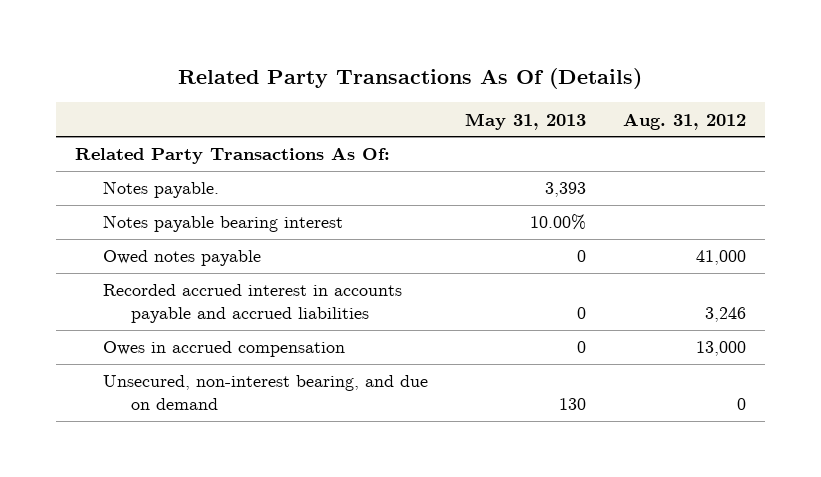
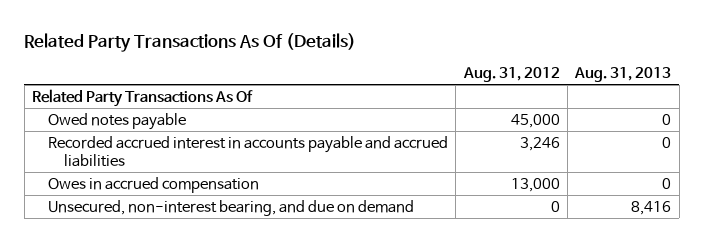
- | May 31, 2013 | Aug. 31, 2012
+ | Aug. 31, 2012 | Aug. 31, 2013
- Related Party Transactions As Of:
- Notes payable. | 3,393 |
- Notes payable bearing interest | 10.00% |
- Owed notes payable | 0 | 41,000
+ Related Party Transactions As Of
+ Owed notes payable | 45,000 | 0

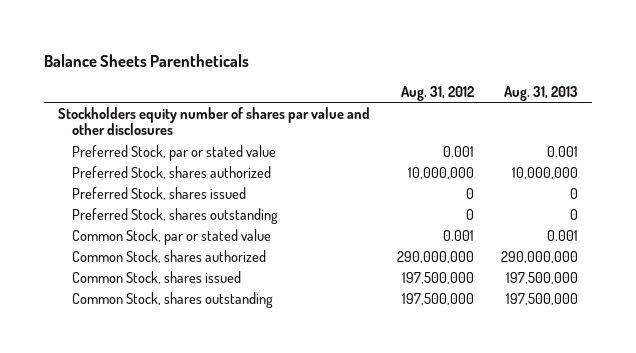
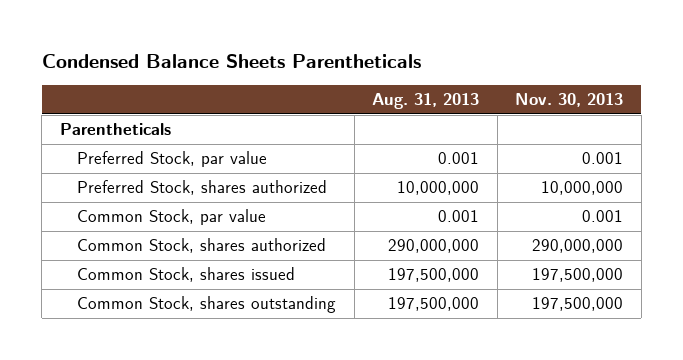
- Balance Sheets Parentheticals
+ Condensed Balance Sheets Parentheticals
- | Aug. 31, 2012 | Aug. 31, 2013
+ | Aug. 31, 2013 | Nov. 30, 2013
- Stockholders equity number of shares par value and other disclosures
- Preferred Stock, par or stated value | 0.001 | 0.001
+ Parentheticals
+ Preferred Stock, par value | 0.001 | 0.001
- Preferred Stock, shares issued | 0 | 0
- Preferred Stock, shares outstanding | 0 | 0
- Common Stock, par or stated value | 0.001 | 0.001
+ Common Stock, par value | 0.001 | 0.001

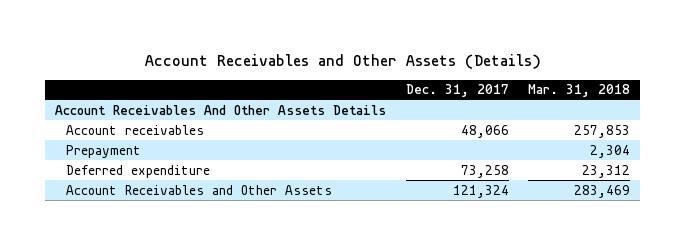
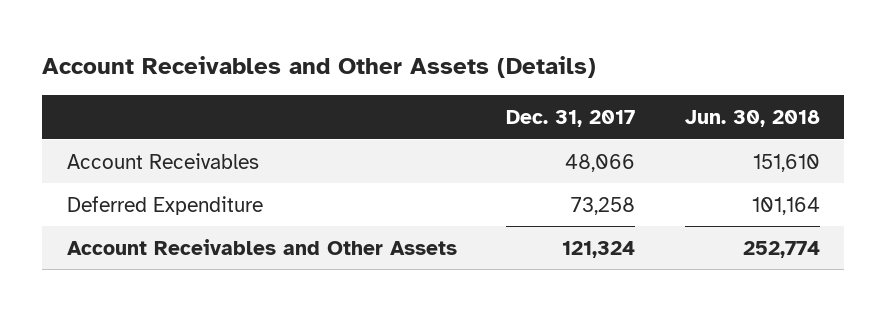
- | Dec. 31, 2017 | Mar. 31, 2018
+ | Dec. 31, 2017 | Jun. 30, 2018
- Account Receivables And Other Assets Details
- Account receivables | 48,066 | 257,853
- Prepayment | | 2,304
- Deferred expenditure | 73,258 | 23,312
+ Account Receivables | 48,066 | 151,610
+ Deferred Expenditure | 73,258 | 101,164

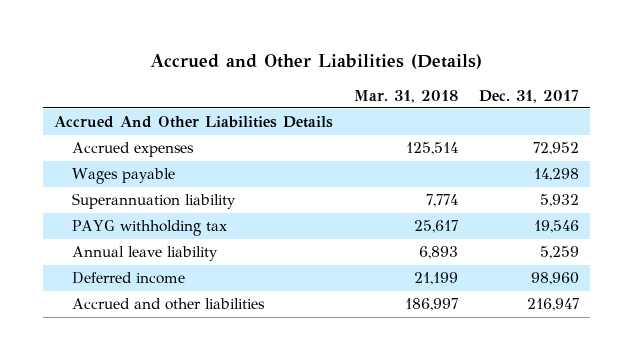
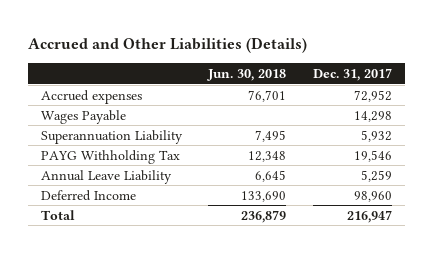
- | Mar. 31, 2018 | Dec. 31, 2017
+ | Jun. 30, 2018 | Dec. 31, 2017
- Accrued And Other Liabilities Details
- Wages payable | | 14,298
- Superannuation liability | 7,774 | 5,932
- PAYG withholding tax | 25,617 | 19,546
- Annual leave liability | 6,893 | 5,259
- Deferred income | 21,199 | 98,960
- Accrued and other liabilities | 186,997 | 216,947
+ Wages Payable | | 14,298
+ Superannuation Liability | 7,495 | 5,932
+ PAYG Withholding Tax | 12,348 | 19,546
+ Annual Leave Liability | 6,645 | 5,259
+ Deferred Income | 133,690 | 98,960
+ Total | 236,879 | 216,947

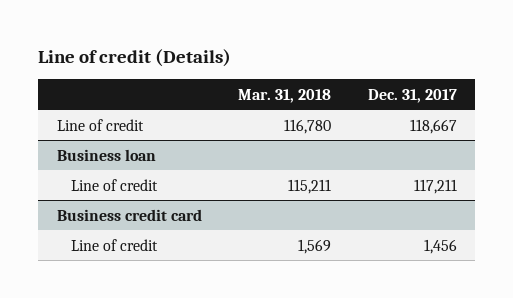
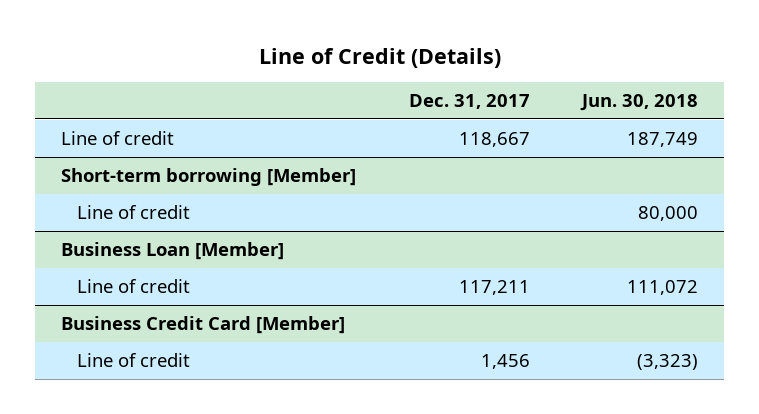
- Line of credit (Details)
+ Line of Credit (Details)
- | Mar. 31, 2018 | Dec. 31, 2017
+ | Dec. 31, 2017 | Jun. 30, 2018
- Business loan
+ Short-term borrowing [Member]
+ Line of credit | | 80,000
+ Business Loan [Member]
- Business credit card
+ Business Credit Card [Member]

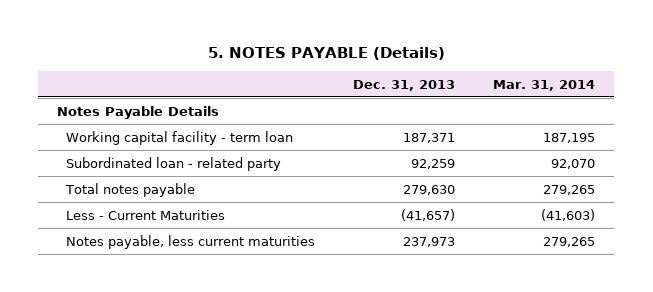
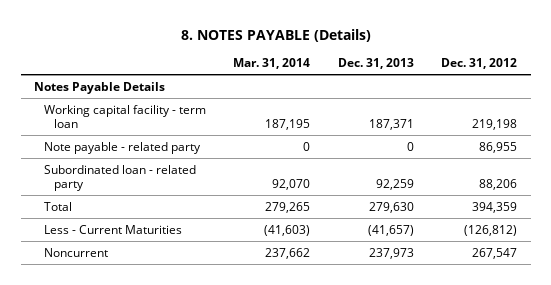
- 5. NOTES PAYABLE (Details)
+ 8. NOTES PAYABLE (Details)
- | Dec. 31, 2013 | Mar. 31, 2014
+ | Mar. 31, 2014 | Dec. 31, 2013 | Dec. 31, 2012
+ Note payable - related party | 0 | 0 | 86,955
- Total notes payable | 279,630 | 279,265
+ Total | 279,265 | 279,630 | 394,359
- Notes payable, less current maturities | 237,973 | 279,265
+ Noncurrent | 237,662 | 237,973 | 267,547

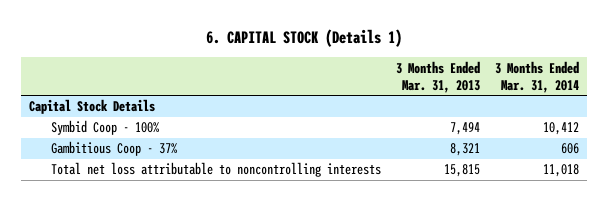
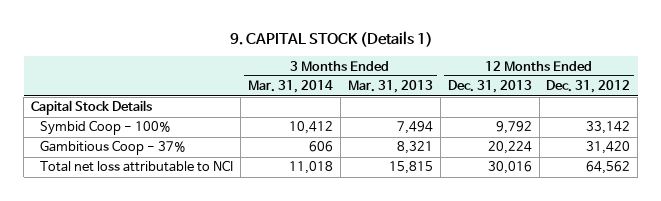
- 6. CAPITAL STOCK (Details 1)
+ 9. CAPITAL STOCK (Details 1)
- | 3 Months Ended Mar. 31, 2013 | 3 Months Ended Mar. 31, 2014
+ | 3 Months Ended Mar. 31, 2014 | 3 Months Ended Mar. 31, 2013 | 12 Months Ended Dec. 31, 2013 | 12 Months Ended Dec. 31, 2012
- Total net loss attributable to noncontrolling interests | 15,815 | 11,018
+ Total net loss attributable to NCI | 11,018 | 15,815 | 30,016 | 64,562

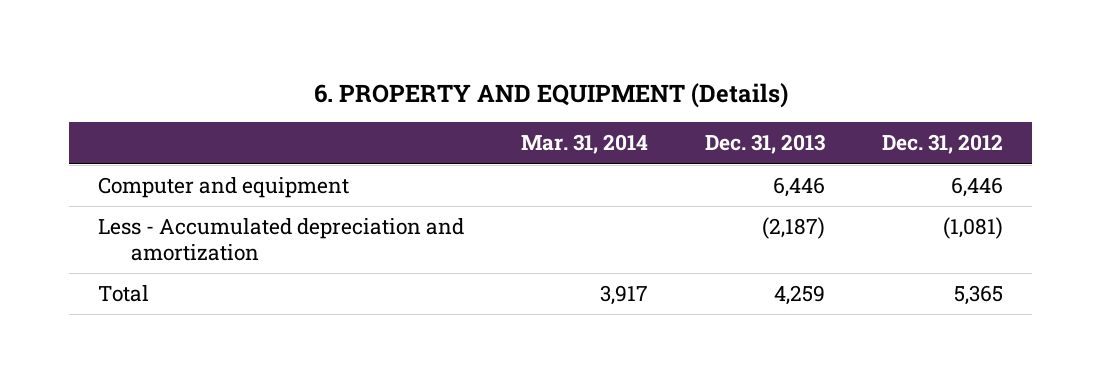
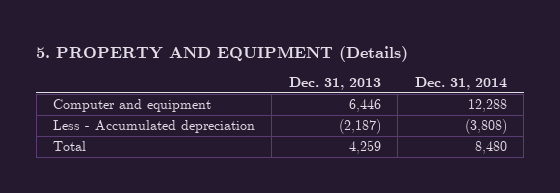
- 6. PROPERTY AND EQUIPMENT (Details)
+ 5. PROPERTY AND EQUIPMENT (Details)
- | Mar. 31, 2014 | Dec. 31, 2013 | Dec. 31, 2012
+ | Dec. 31, 2013 | Dec. 31, 2014
- Less - Accumulated depreciation and amortization | | (2,187) | (1,081)
+ Less - Accumulated depreciation | (2,187) | (3,808)

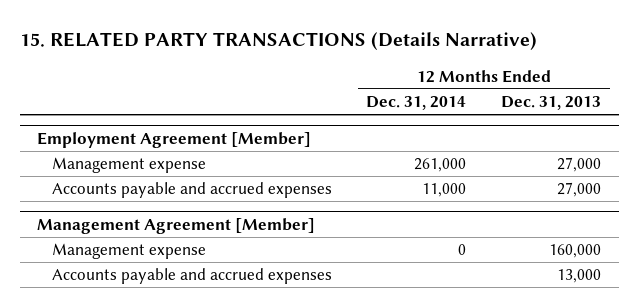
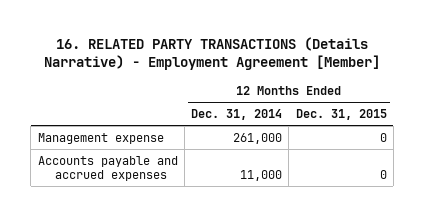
- 15. RELATED PARTY TRANSACTIONS (Details Narrative)
+ 16. RELATED PARTY TRANSACTIONS (Details Narrative) - Employment Agreement [Member]
- | 12 Months Ended Dec. 31, 2014 | 12 Months Ended Dec. 31, 2013
+ | 12 Months Ended Dec. 31, 2014 | 12 Months Ended Dec. 31, 2015
- Employment Agreement [Member]
- Management Agreement [Member]
- Management expense | 0 | 160,000
- Accounts payable and accrued expenses | | 13,000

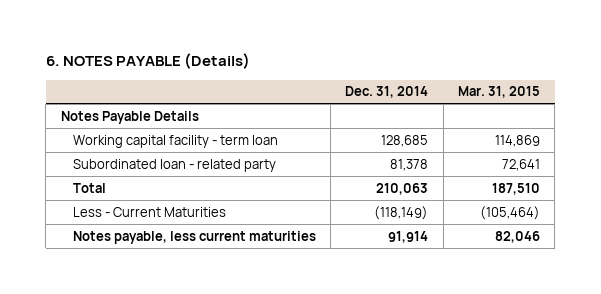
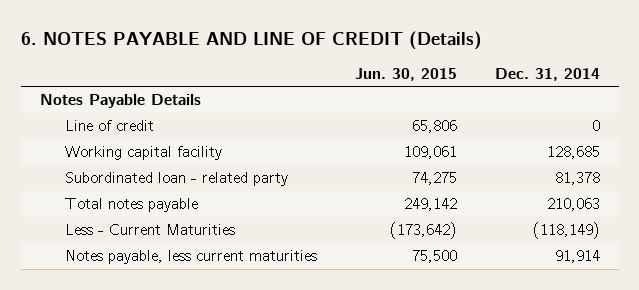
- 6. NOTES PAYABLE (Details)
+ 6. NOTES PAYABLE AND LINE OF CREDIT (Details)
- | Dec. 31, 2014 | Mar. 31, 2015
+ | Jun. 30, 2015 | Dec. 31, 2014
- Working capital facility - term loan | 128,685 | 114,869
+ Line of credit | 65,806 | 0
+ Working capital facility | 109,061 | 128,685
- Total | 210,063 | 187,510
+ Total notes payable | 249,142 | 210,063

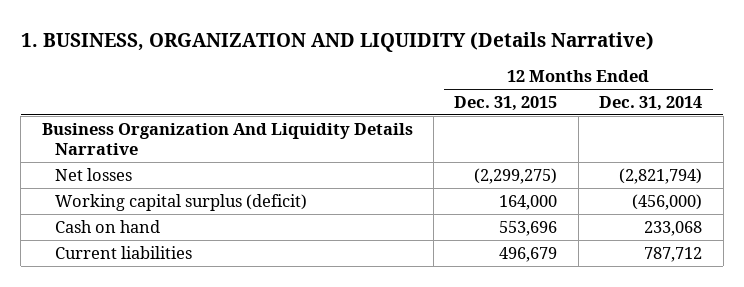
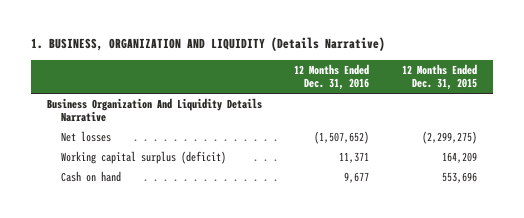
- | 12 Months Ended Dec. 31, 2015 | 12 Months Ended Dec. 31, 2014
+ | 12 Months Ended Dec. 31, 2016 | 12 Months Ended Dec. 31, 2015
- Working capital surplus (deficit) | 164,000 | (456,000)
+ Working capital surplus (deficit) | 11,371 | 164,209
- Current liabilities | 496,679 | 787,712

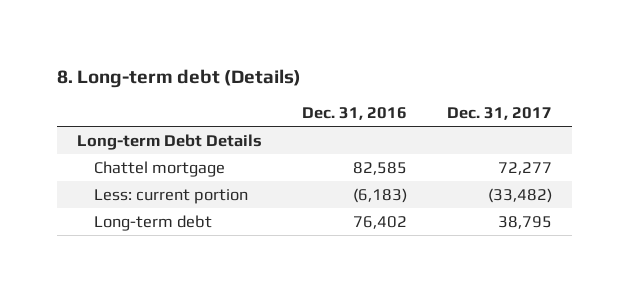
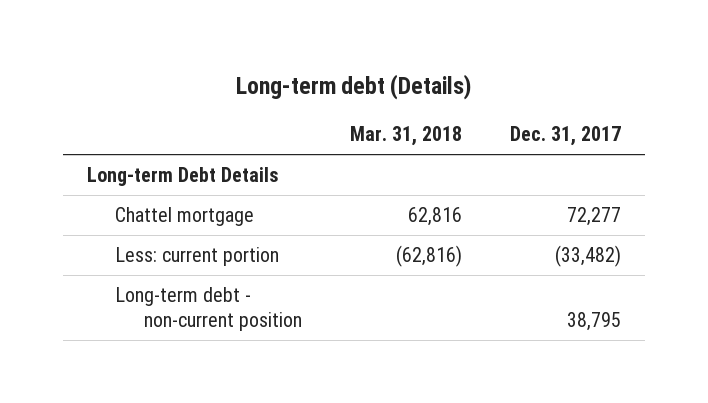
- 8. Long-term debt (Details)
+ Long-term debt (Details)
- | Dec. 31, 2016 | Dec. 31, 2017
+ | Mar. 31, 2018 | Dec. 31, 2017
- Long-term debt | 76,402 | 38,795
+ Long-term debt - non-current position | | 38,795

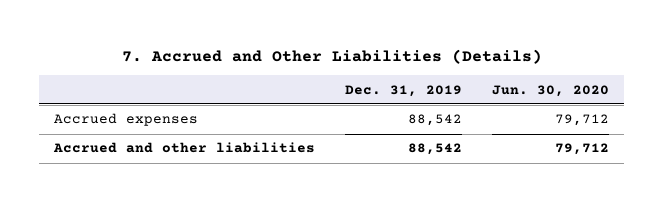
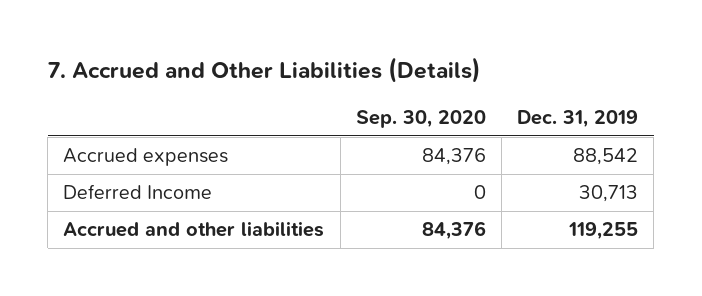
- | Dec. 31, 2019 | Jun. 30, 2020
+ | Sep. 30, 2020 | Dec. 31, 2019
- Accrued and other liabilities | 88,542 | 79,712
+ Deferred Income | 0 | 30,713
+ Accrued and other liabilities | 84,376 | 119,255

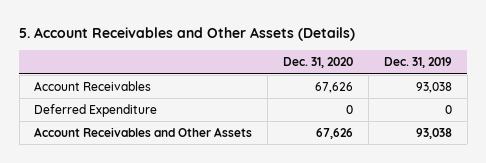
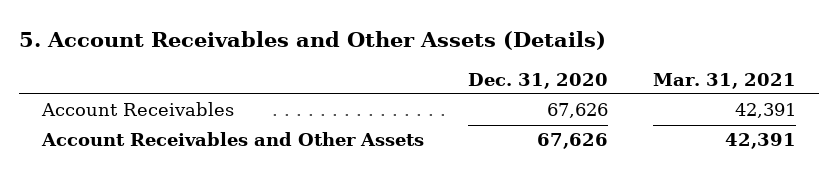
- | Dec. 31, 2020 | Dec. 31, 2019
+ | Dec. 31, 2020 | Mar. 31, 2021
- Deferred Expenditure | 0 | 0

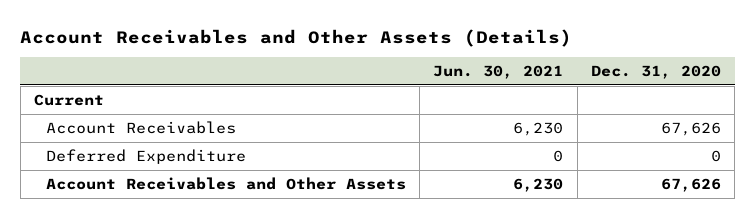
- 5. Account Receivables and Other Assets (Details)
+ Account Receivables and Other Assets (Details)
- | Dec. 31, 2020 | Mar. 31, 2021
+ | Jun. 30, 2021 | Dec. 31, 2020
+ Current
+ Deferred Expenditure | 0 | 0

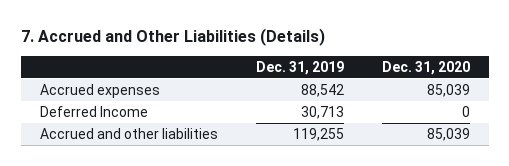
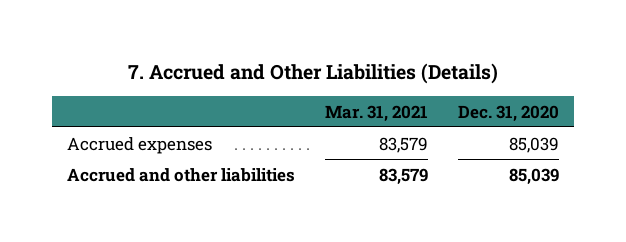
- | Dec. 31, 2019 | Dec. 31, 2020
+ | Mar. 31, 2021 | Dec. 31, 2020
- Deferred Income | 30,713 | 0

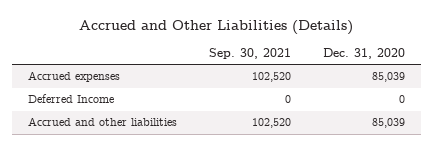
- 7. Accrued and Other Liabilities (Details)
+ Accrued and Other Liabilities (Details)
- | Mar. 31, 2021 | Dec. 31, 2020
+ | Sep. 30, 2021 | Dec. 31, 2020
+ Deferred Income | 0 | 0

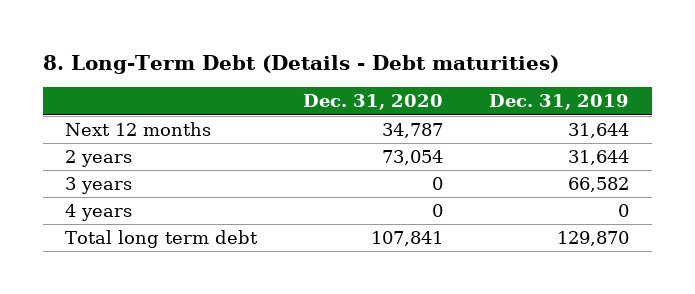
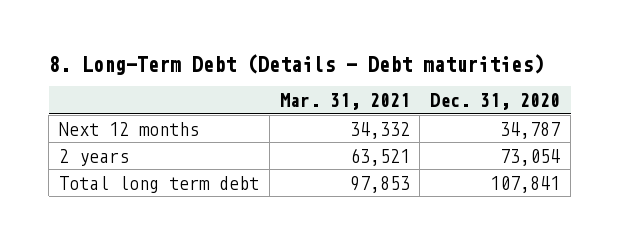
- | Dec. 31, 2020 | Dec. 31, 2019
+ | Mar. 31, 2021 | Dec. 31, 2020
- 3 years | 0 | 66,582
- 4 years | 0 | 0

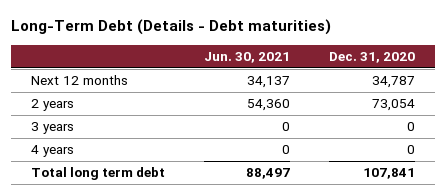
- 8. Long-Term Debt (Details - Debt maturities)
+ Long-Term Debt (Details - Debt maturities)
- | Mar. 31, 2021 | Dec. 31, 2020
+ | Jun. 30, 2021 | Dec. 31, 2020
+ 3 years | 0 | 0
+ 4 years | 0 | 0

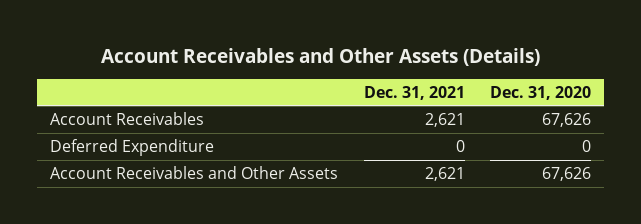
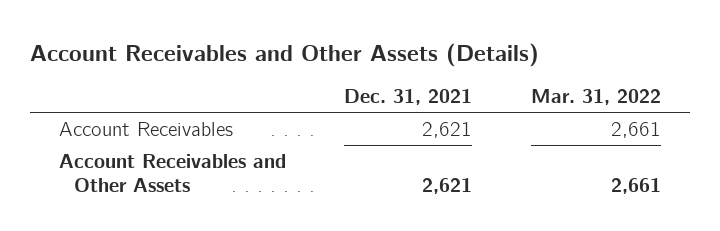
- | Dec. 31, 2021 | Dec. 31, 2020
+ | Dec. 31, 2021 | Mar. 31, 2022
- Deferred Expenditure | 0 | 0

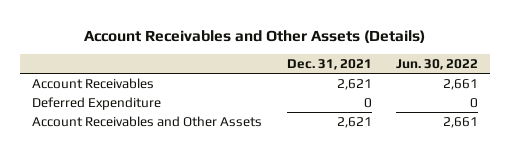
- | Dec. 31, 2021 | Mar. 31, 2022
+ | Dec. 31, 2021 | Jun. 30, 2022
+ Deferred Expenditure | 0 | 0

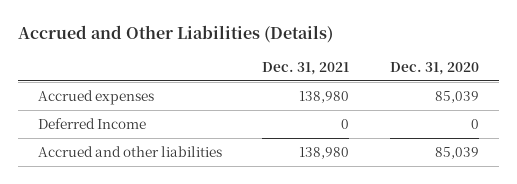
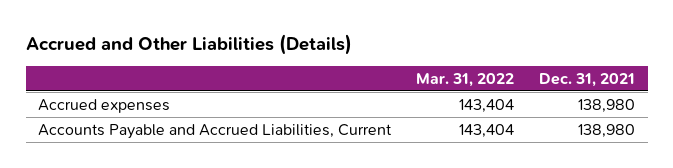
- | Dec. 31, 2021 | Dec. 31, 2020
+ | Mar. 31, 2022 | Dec. 31, 2021
- Deferred Income | 0 | 0
- Accrued and other liabilities | 138,980 | 85,039
+ Accounts Payable and Accrued Liabilities, Current | 143,404 | 138,980

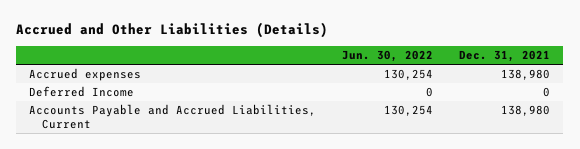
- | Mar. 31, 2022 | Dec. 31, 2021
+ | Jun. 30, 2022 | Dec. 31, 2021
+ Deferred Income | 0 | 0

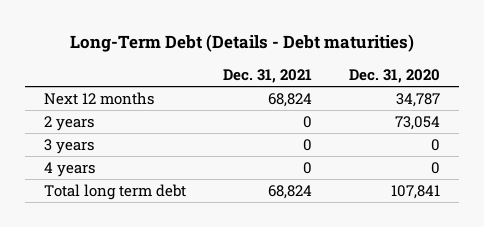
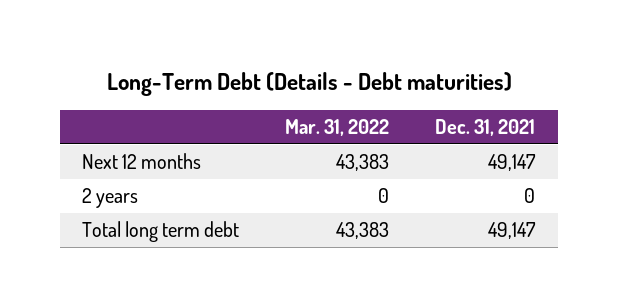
- | Dec. 31, 2021 | Dec. 31, 2020
+ | Mar. 31, 2022 | Dec. 31, 2021
- Next 12 months | 68,824 | 34,787
+ Next 12 months | 43,383 | 49,147
- 3 years | 0 | 0
- 4 years | 0 | 0
- Total long term debt | 68,824 | 107,841
+ Total long term debt | 43,383 | 49,147

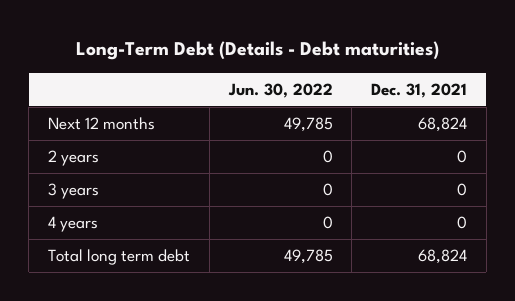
- | Mar. 31, 2022 | Dec. 31, 2021
+ | Jun. 30, 2022 | Dec. 31, 2021
- Next 12 months | 43,383 | 49,147
+ Next 12 months | 49,785 | 68,824
- Total long term debt | 43,383 | 49,147
+ 3 years | 0 | 0
+ 4 years | 0 | 0
+ Total long term debt | 49,785 | 68,824

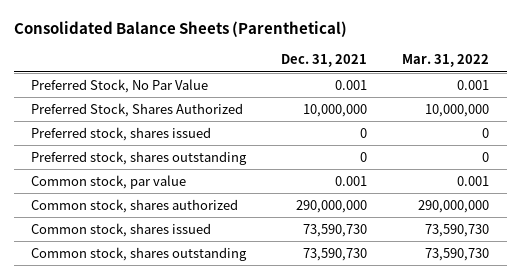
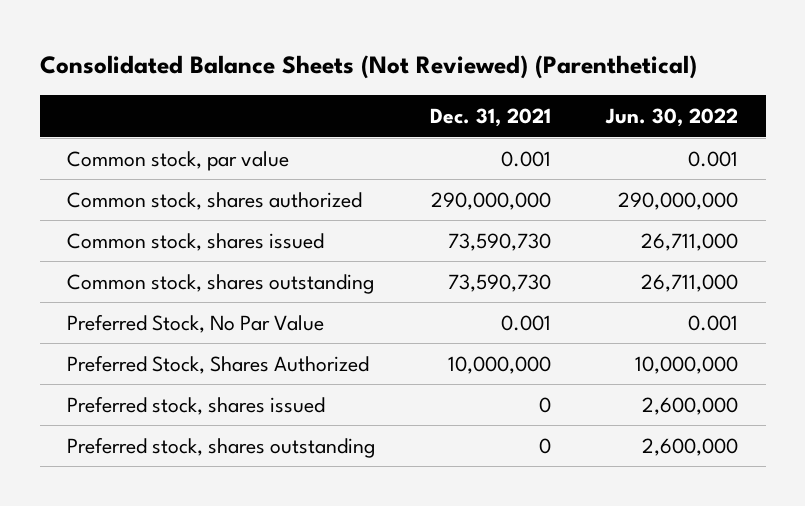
- Consolidated Balance Sheets (Parenthetical)
+ Consolidated Balance Sheets (Not Reviewed) (Parenthetical)
- | Dec. 31, 2021 | Mar. 31, 2022
+ | Dec. 31, 2021 | Jun. 30, 2022
moved down: Preferred Stock, No Par Value | 0.001 | 0.001
moved down: Preferred Stock, Shares Authorized | 10,000,000 | 10,000,000
moved down: Preferred stock, shares issued | 0 | 2,600,000
moved down: Preferred stock, shares outstanding | 0 | 2,600,000

